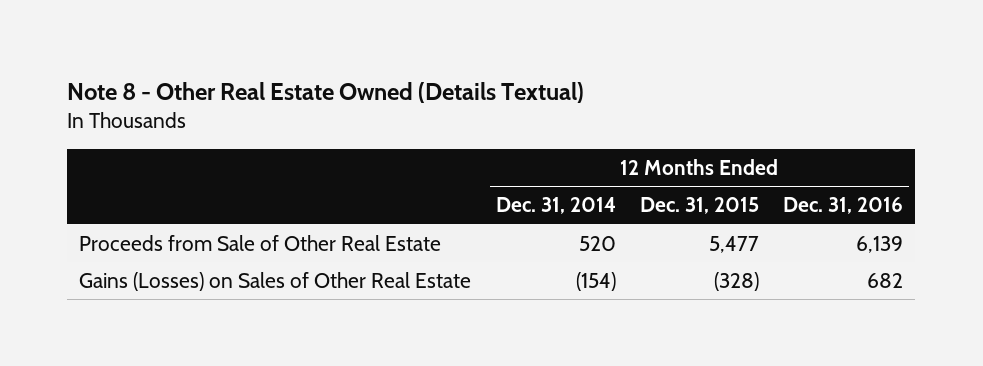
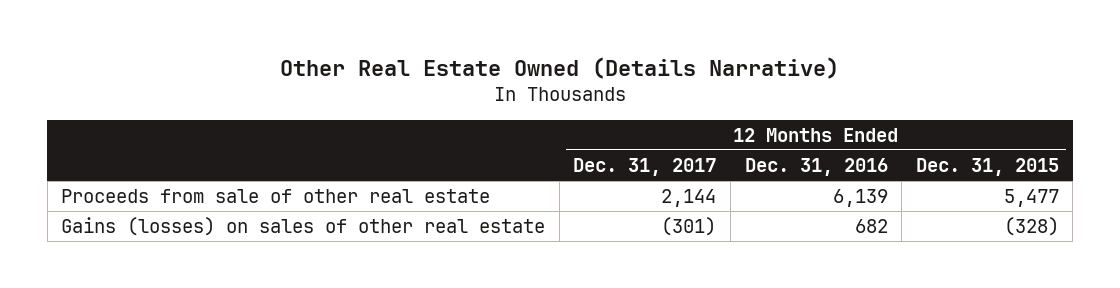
- Note 8 - Other Real Estate Owned (Details Textual)
+ Other Real Estate Owned (Details Narrative)
- | 12 Months Ended Dec. 31, 2014 | 12 Months Ended Dec. 31, 2015 | 12 Months Ended Dec. 31, 2016
+ | 12 Months Ended Dec. 31, 2017 | 12 Months Ended Dec. 31, 2016 | 12 Months Ended Dec. 31, 2015
- Proceeds from Sale of Other Real Estate | 520 | 5,477 | 6,139
- Gains (Losses) on Sales of Other Real Estate | (154) | (328) | 682
+ Proceeds from sale of other real estate | 2,144 | 6,139 | 5,477
+ Gains (losses) on sales of other real estate | (301) | 682 | (328)

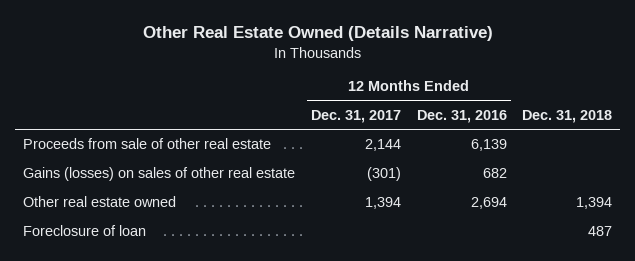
- | 12 Months Ended Dec. 31, 2017 | 12 Months Ended Dec. 31, 2016 | 12 Months Ended Dec. 31, 2015
+ | 12 Months Ended Dec. 31, 2017 | 12 Months Ended Dec. 31, 2016 | Dec. 31, 2018
+ Other real estate owned | 1,394 | 2,694 | 1,394
+ Foreclosure of loan | | | 487

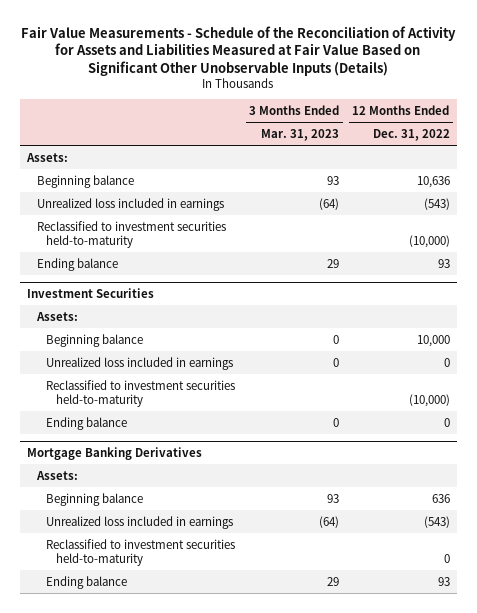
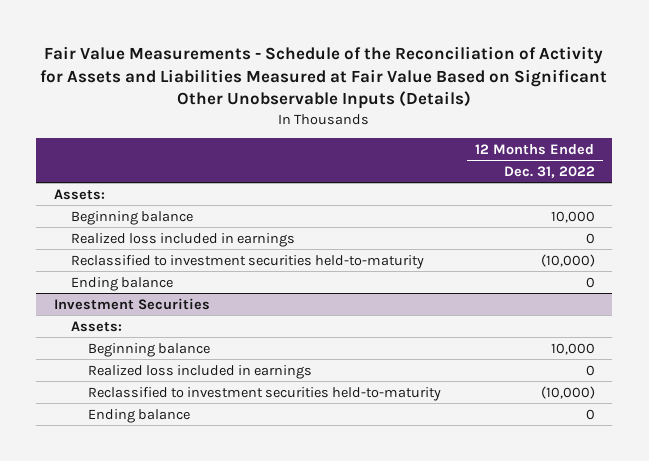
- | 3 Months Ended Mar. 31, 2023 | 12 Months Ended Dec. 31, 2022
+ | 12 Months Ended Dec. 31, 2022
- Beginning balance | 93 | 10,636
- Unrealized loss included in earnings | (64) | (543)
+ Beginning balance | 10,000
+ Realized loss included in earnings | 0
- Ending balance | 29 | 93
+ Ending balance | 0
@ Investment Securities
- Unrealized loss included in earnings | 0 | 0
+ Realized loss included in earnings | 0
- Mortgage Banking Derivatives
- Assets:
- Beginning balance | 93 | 636
- Unrealized loss included in earnings | (64) | (543)
- Reclassified to investment securities held-to-maturity | | 0
- Ending balance | 29 | 93

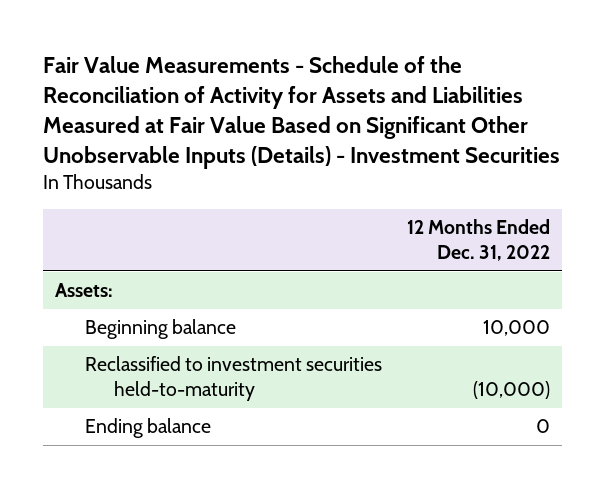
- Fair Value Measurements - Schedule of the Reconciliation of Activity for Assets and Liabilities Measured at Fair Value Based on Significant Other Unobservable Inputs (Details)
+ Fair Value Measurements - Schedule of the Reconciliation of Activity for Assets and Liabilities Measured at Fair Value Based on Significant Other Unobservable Inputs (Details) - Investment Securities
- Realized loss included in earnings | 0
- Investment Securities
- Assets:
- Beginning balance | 10,000
- Realized loss included in earnings | 0
- Reclassified to investment securities held-to-maturity | (10,000)
- Ending balance | 0

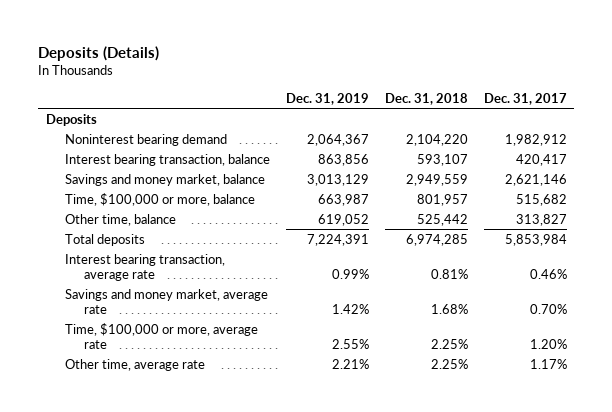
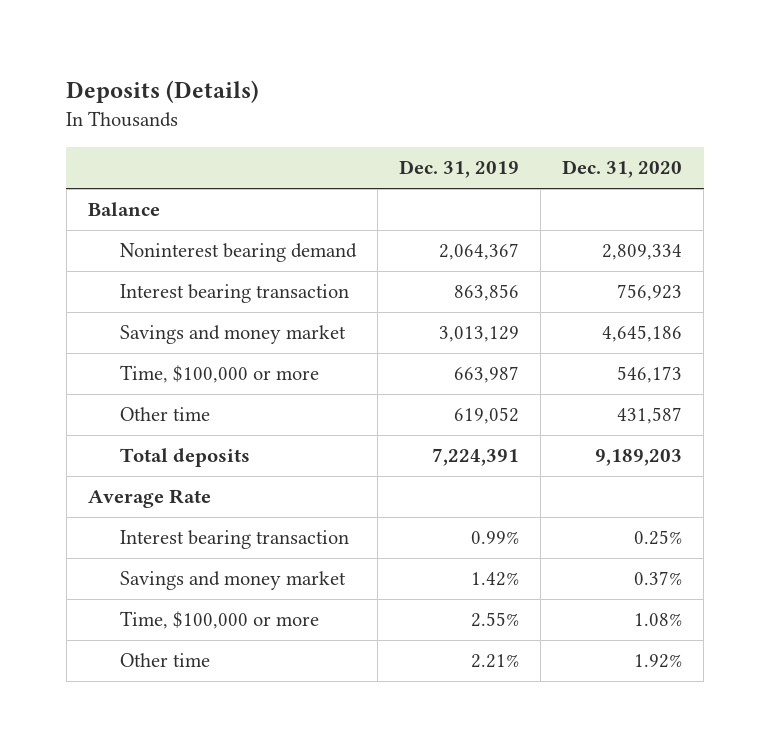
- | Dec. 31, 2019 | Dec. 31, 2018 | Dec. 31, 2017
+ | Dec. 31, 2019 | Dec. 31, 2020
- Deposits
+ Balance
- Interest bearing transaction, balance | 863,856 | 593,107 | 420,417
- Savings and money market, balance | 3,013,129 | 2,949,559 | 2,621,146
- Time, $100,000 or more, balance | 663,987 | 801,957 | 515,682
- Other time, balance | 619,052 | 525,442 | 313,827
+ Interest bearing transaction | 863,856 | 756,923
+ Savings and money market | 3,013,129 | 4,645,186
+ Time, $100,000 or more | 663,987 | 546,173
+ Other time | 619,052 | 431,587
- Interest bearing transaction, average rate | 0.99% | 0.81% | 0.46%
- Savings and money market, average rate | 1.42% | 1.68% | 0.70%
- Time, $100,000 or more, average rate | 2.55% | 2.25% | 1.20%
- Other time, average rate | 2.21% | 2.25% | 1.17%
+ Average Rate
+ Interest bearing transaction | 0.99% | 0.25%
+ Savings and money market | 1.42% | 0.37%
+ Time, $100,000 or more | 2.55% | 1.08%
+ Other time | 2.21% | 1.92%

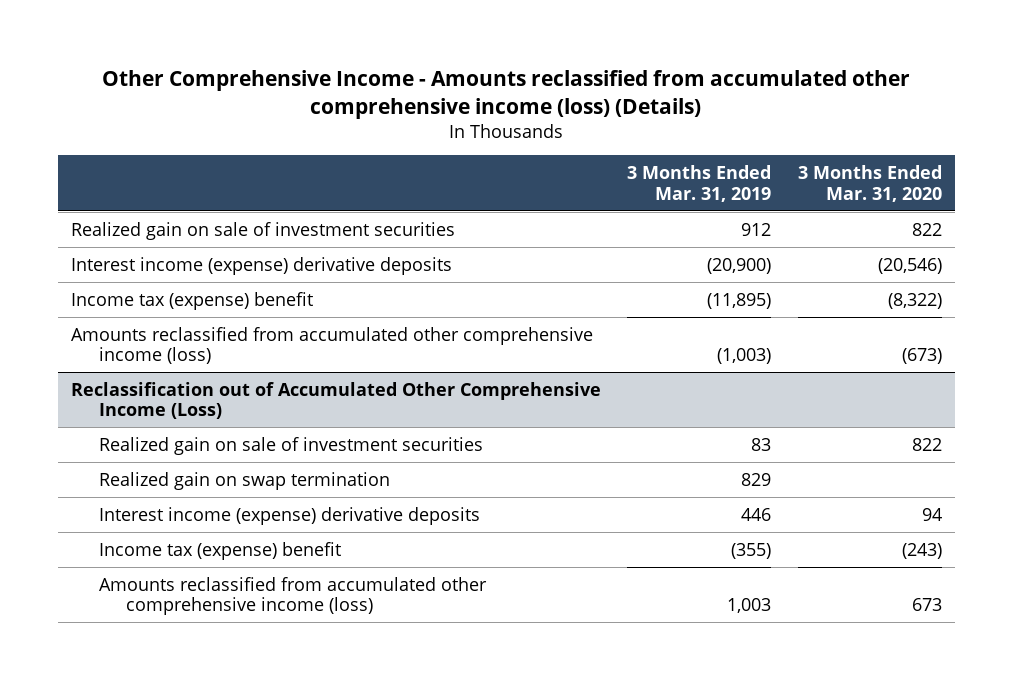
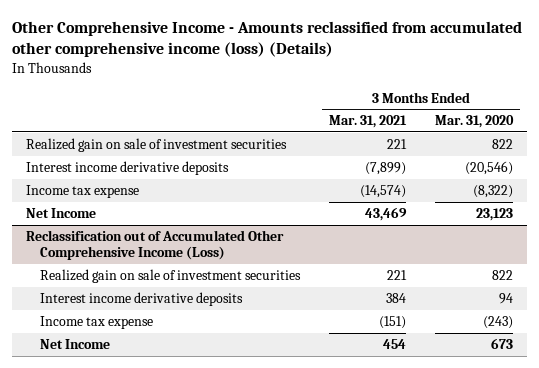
- | 3 Months Ended Mar. 31, 2019 | 3 Months Ended Mar. 31, 2020
+ | 3 Months Ended Mar. 31, 2021 | 3 Months Ended Mar. 31, 2020
- Interest income (expense) derivative deposits | (20,900) | (20,546)
- Income tax (expense) benefit | (11,895) | (8,322)
- Amounts reclassified from accumulated other comprehensive income (loss) | (1,003) | (673)
+ Interest income derivative deposits | (7,899) | (20,546)
+ Income tax expense | (14,574) | (8,322)
+ Net Income | 43,469 | 23,123
@ Reclassification out of Accumulated Other Comprehensive Income (Loss)
- Realized gain on swap termination | 829 |
- Interest income (expense) derivative deposits | 446 | 94
- Income tax (expense) benefit | (355) | (243)
- Amounts reclassified from accumulated other comprehensive income (loss) | 1,003 | 673
+ Interest income derivative deposits | 384 | 94
+ Income tax expense | (151) | (243)
+ Net Income | 454 | 673

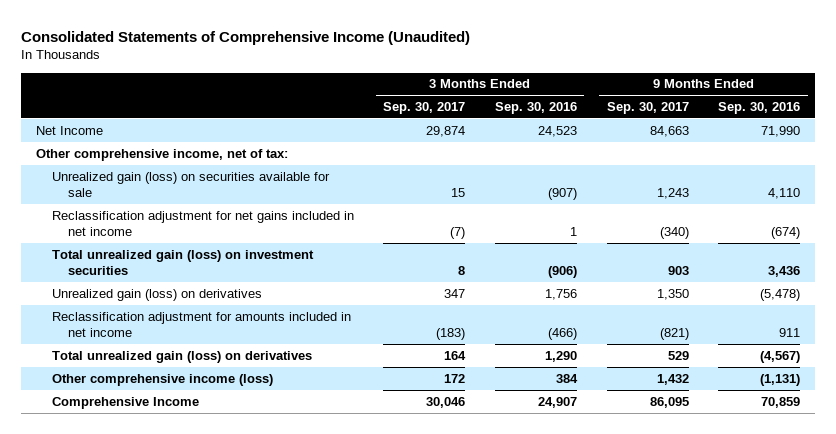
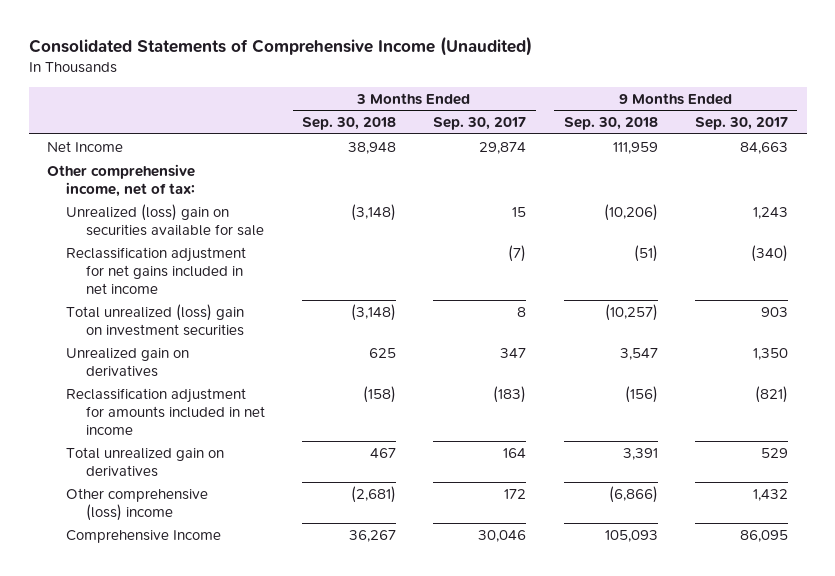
- | 3 Months Ended Sep. 30, 2017 | 3 Months Ended Sep. 30, 2016 | 9 Months Ended Sep. 30, 2017 | 9 Months Ended Sep. 30, 2016
+ | 3 Months Ended Sep. 30, 2018 | 3 Months Ended Sep. 30, 2017 | 9 Months Ended Sep. 30, 2018 | 9 Months Ended Sep. 30, 2017
- Unrealized gain (loss) on securities available for sale | 15 | (907) | 1,243 | 4,110
+ Unrealized (loss) gain on securities available for sale | (3,148) | 15 | (10,206) | 1,243
- Total unrealized gain (loss) on investment securities | 8 | (906) | 903 | 3,436
- Unrealized gain (loss) on derivatives | 347 | 1,756 | 1,350 | (5,478)
+ Total unrealized (loss) gain on investment securities | (3,148) | 8 | (10,257) | 903
+ Unrealized gain on derivatives | 625 | 347 | 3,547 | 1,350
- Total unrealized gain (loss) on derivatives | 164 | 1,290 | 529 | (4,567)
- Other comprehensive income (loss) | 172 | 384 | 1,432 | (1,131)
+ Total unrealized gain on derivatives | 467 | 164 | 3,391 | 529
+ Other comprehensive (loss) income | (2,681) | 172 | (6,866) | 1,432

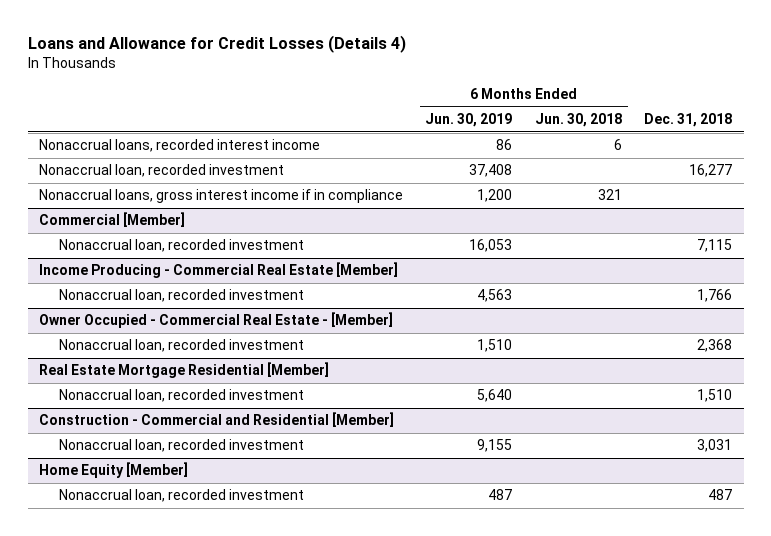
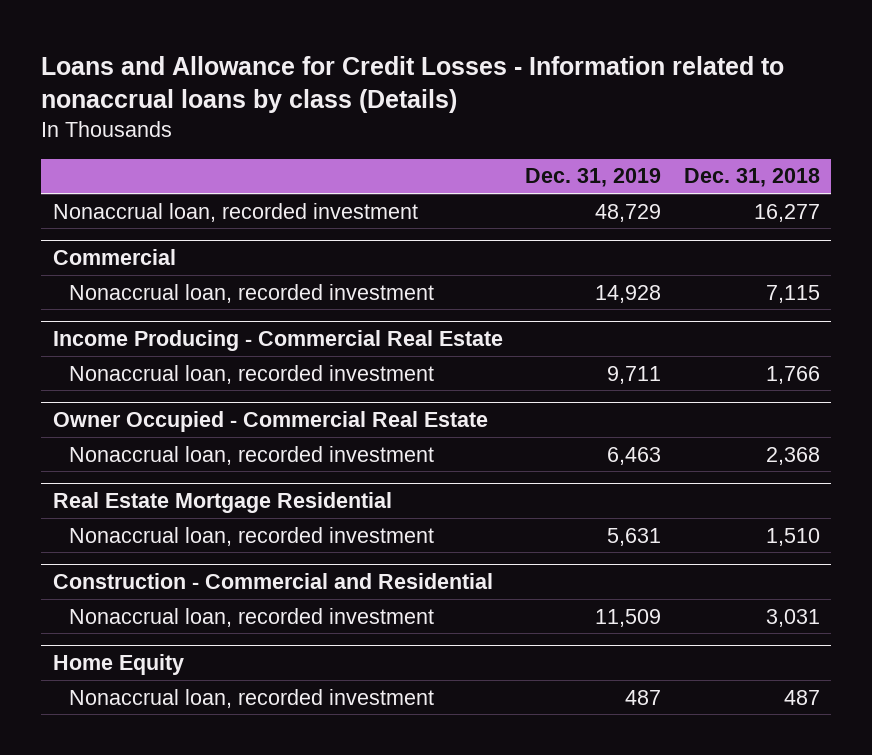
- Loans and Allowance for Credit Losses (Details 4)
+ Loans and Allowance for Credit Losses - Information related to nonaccrual loans by class (Details)
- | 6 Months Ended Jun. 30, 2019 | 6 Months Ended Jun. 30, 2018 | Dec. 31, 2018
+ | Dec. 31, 2019 | Dec. 31, 2018
- Nonaccrual loans, recorded interest income | 86 | 6 |
- Nonaccrual loans, gross interest income if in compliance | 1,200 | 321 |
- Commercial [Member]
+ Commercial
- Income Producing - Commercial Real Estate [Member]
+ Income Producing - Commercial Real Estate
- Owner Occupied - Commercial Real Estate - [Member]
+ Owner Occupied - Commercial Real Estate
- Real Estate Mortgage Residential [Member]
+ Real Estate Mortgage Residential
- Construction - Commercial and Residential [Member]
+ Construction - Commercial and Residential
- Home Equity [Member]
+ Home Equity

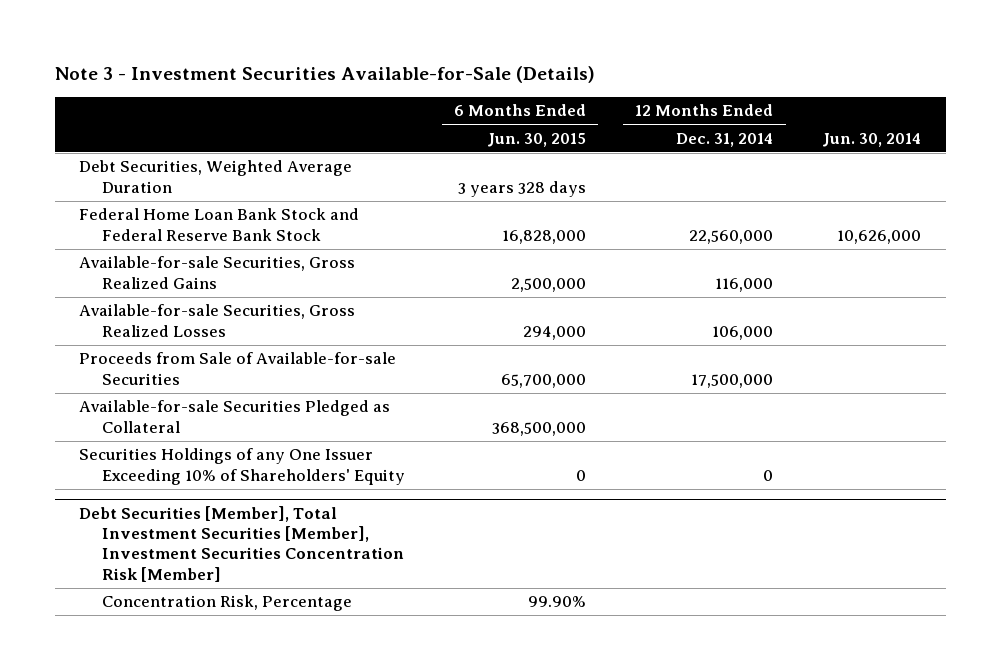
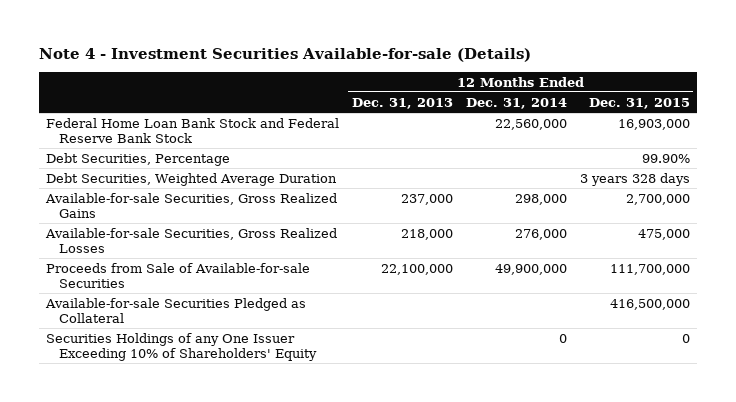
- Note 3 - Investment Securities Available-for-Sale (Details)
+ Note 4 - Investment Securities Available-for-sale (Details)
- | 6 Months Ended Jun. 30, 2015 | 12 Months Ended Dec. 31, 2014 | Jun. 30, 2014
+ | 12 Months Ended Dec. 31, 2013 | 12 Months Ended Dec. 31, 2014 | 12 Months Ended Dec. 31, 2015
- Available-for-sale Securities, Gross Realized Gains | 2,500,000 | 116,000 |
- Available-for-sale Securities, Gross Realized Losses | 294,000 | 106,000 |
- Proceeds from Sale of Available-for-sale Securities | 65,700,000 | 17,500,000 |
+ Debt Securities, Percentage | | | 99.90%
moved down: Debt Securities, Weighted Average Duration | | | 3 years 328 days
+ Available-for-sale Securities, Gross Realized Gains | 237,000 | 298,000 | 2,700,000
+ Available-for-sale Securities, Gross Realized Losses | 218,000 | 276,000 | 475,000
+ Proceeds from Sale of Available-for-sale Securities | 22,100,000 | 49,900,000 | 111,700,000
- Debt Securities [Member], Total Investment Securities [Member], Investment Securities Concentration Risk [Member]
- Concentration Risk, Percentage | 99.90% | |

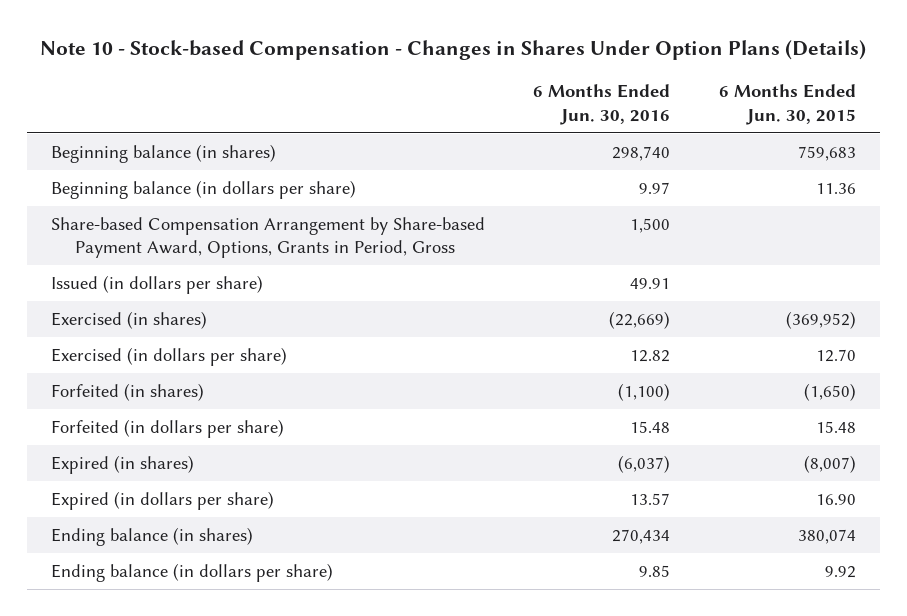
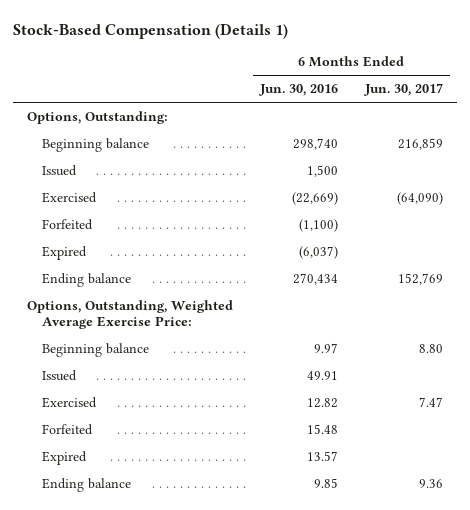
- Note 10 - Stock-based Compensation - Changes in Shares Under Option Plans (Details)
+ Stock-Based Compensation (Details 1)
- | 6 Months Ended Jun. 30, 2016 | 6 Months Ended Jun. 30, 2015
+ | 6 Months Ended Jun. 30, 2016 | 6 Months Ended Jun. 30, 2017
- Beginning balance (in shares) | 298,740 | 759,683
- Beginning balance (in dollars per share) | 9.97 | 11.36
- Share-based Compensation Arrangement by Share-based Payment Award, Options, Grants in Period, Gross | 1,500 |
- Issued (in dollars per share) | 49.91 |
- Exercised (in shares) | (22,669) | (369,952)
- Exercised (in dollars per share) | 12.82 | 12.70
- Forfeited (in shares) | (1,100) | (1,650)
- Forfeited (in dollars per share) | 15.48 | 15.48
- Expired (in shares) | (6,037) | (8,007)
- Expired (in dollars per share) | 13.57 | 16.90
- Ending balance (in shares) | 270,434 | 380,074
- Ending balance (in dollars per share) | 9.85 | 9.92
+ Options, Outstanding:
+ Beginning balance | 298,740 | 216,859
+ Issued | 1,500 |
+ Exercised | (22,669) | (64,090)
+ Forfeited | (1,100) |
+ Expired | (6,037) |
+ Ending balance | 270,434 | 152,769
+ Options, Outstanding, Weighted Average Exercise Price:
+ Beginning balance | 9.97 | 8.80
+ Issued | 49.91 |
+ Exercised | 12.82 | 7.47
+ Forfeited | 15.48 |
+ Expired | 13.57 |
+ Ending balance | 9.85 | 9.36

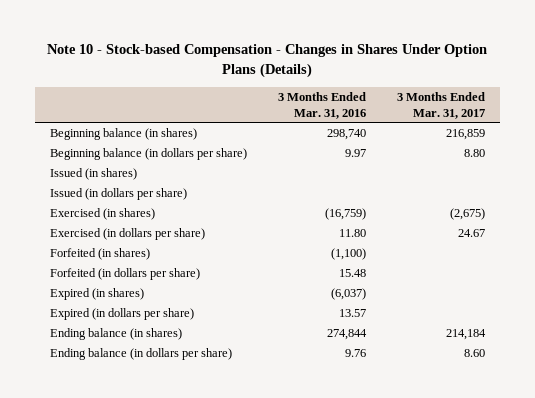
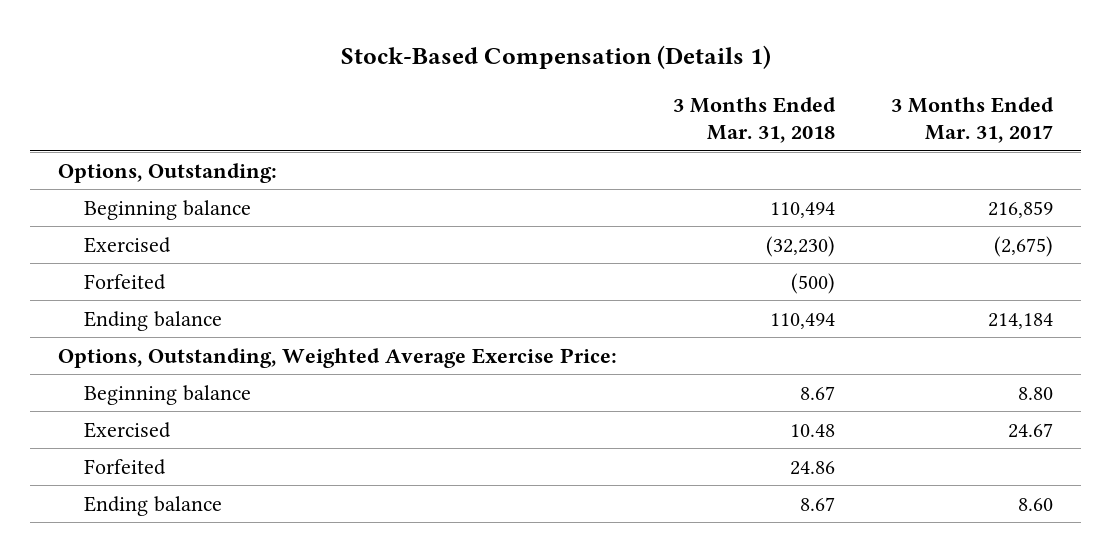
- Note 10 - Stock-based Compensation - Changes in Shares Under Option Plans (Details)
+ Stock-Based Compensation (Details 1)
- | 3 Months Ended Mar. 31, 2016 | 3 Months Ended Mar. 31, 2017
+ | 3 Months Ended Mar. 31, 2018 | 3 Months Ended Mar. 31, 2017
- Beginning balance (in shares) | 298,740 | 216,859
- Beginning balance (in dollars per share) | 9.97 | 8.80
- Issued (in shares)
- Issued (in dollars per share)
- Exercised (in shares) | (16,759) | (2,675)
- Exercised (in dollars per share) | 11.80 | 24.67
- Forfeited (in shares) | (1,100) |
- Forfeited (in dollars per share) | 15.48 |
- Expired (in shares) | (6,037) |
- Expired (in dollars per share) | 13.57 |
- Ending balance (in shares) | 274,844 | 214,184
- Ending balance (in dollars per share) | 9.76 | 8.60
+ Options, Outstanding:
+ Beginning balance | 110,494 | 216,859
+ Exercised | (32,230) | (2,675)
+ Forfeited | (500) |
+ Ending balance | 110,494 | 214,184
+ Options, Outstanding, Weighted Average Exercise Price:
+ Beginning balance | 8.67 | 8.80
+ Exercised | 10.48 | 24.67
+ Forfeited | 24.86 |
+ Ending balance | 8.67 | 8.60

